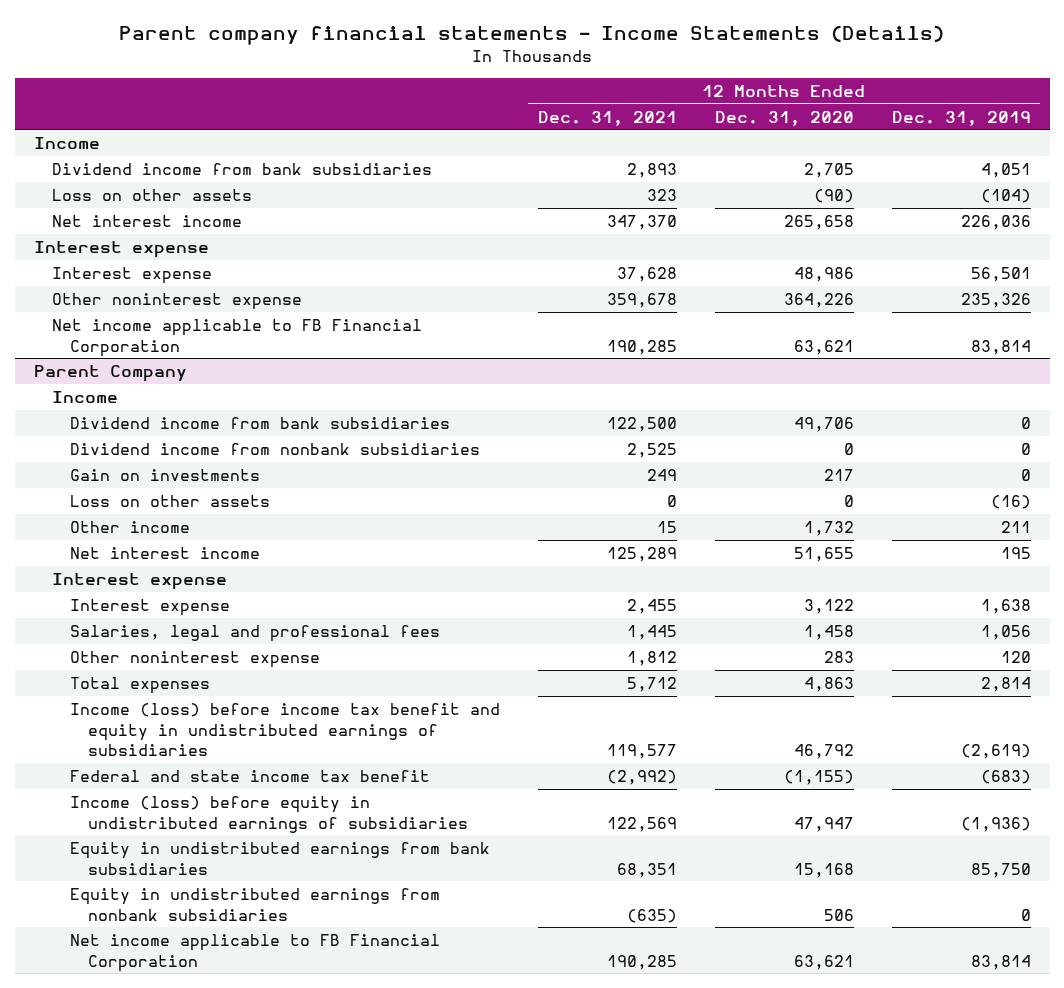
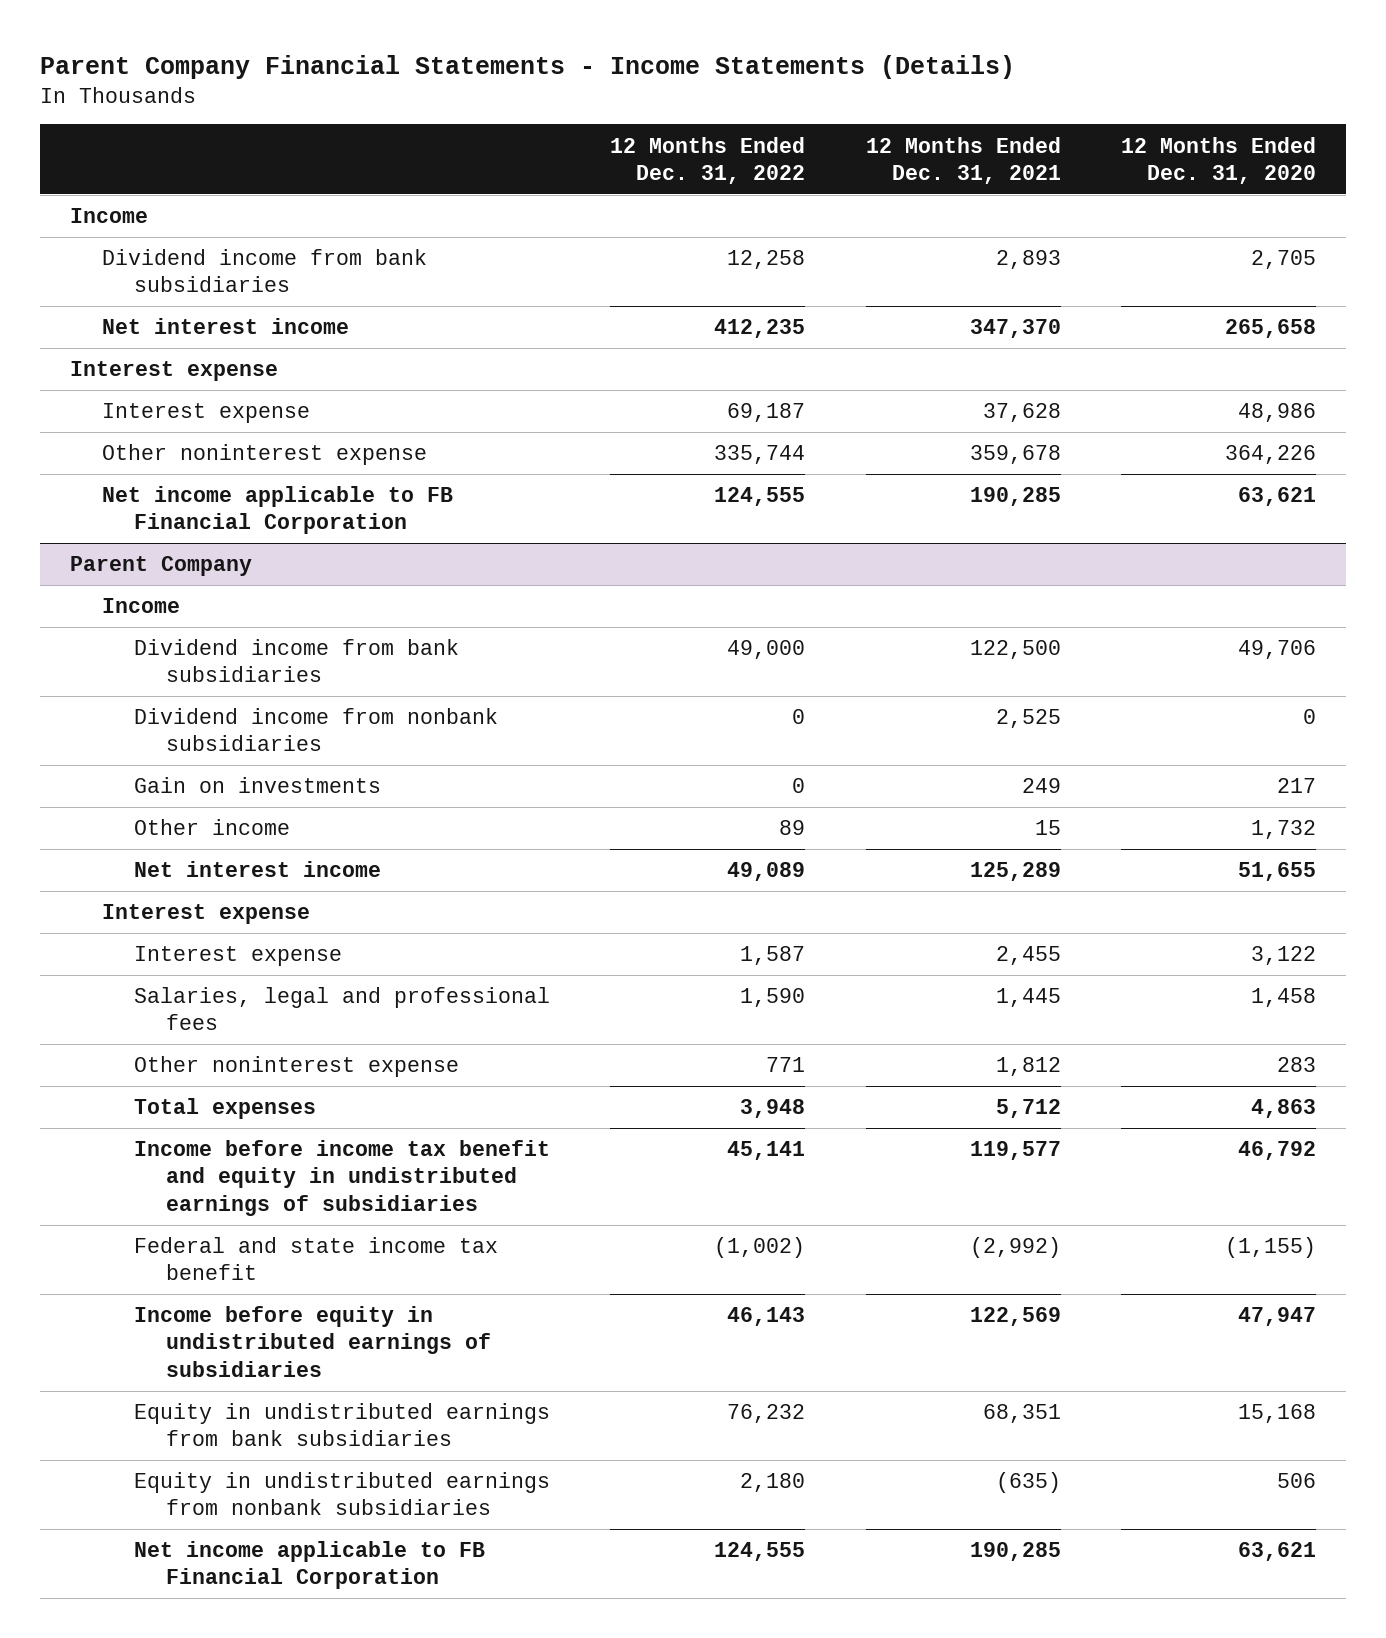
- Parent company financial statements - Income Statements (Details)
+ Parent Company Financial Statements - Income Statements (Details)
- | 12 Months Ended Dec. 31, 2021 | 12 Months Ended Dec. 31, 2020 | 12 Months Ended Dec. 31, 2019
+ | 12 Months Ended Dec. 31, 2022 | 12 Months Ended Dec. 31, 2021 | 12 Months Ended Dec. 31, 2020
- Loss on other assets | 323 | (90) | (104)
@ Parent Company
- Loss on other assets | 0 | 0 | (16)
- Income (loss) before income tax benefit and equity in undistributed earnings of subsidiaries | 119,577 | 46,792 | (2,619)
+ Income before income tax benefit and equity in undistributed earnings of subsidiaries | 45,141 | 119,577 | 46,792
- Income (loss) before equity in undistributed earnings of subsidiaries | 122,569 | 47,947 | (1,936)
+ Income before equity in undistributed earnings of subsidiaries | 46,143 | 122,569 | 47,947

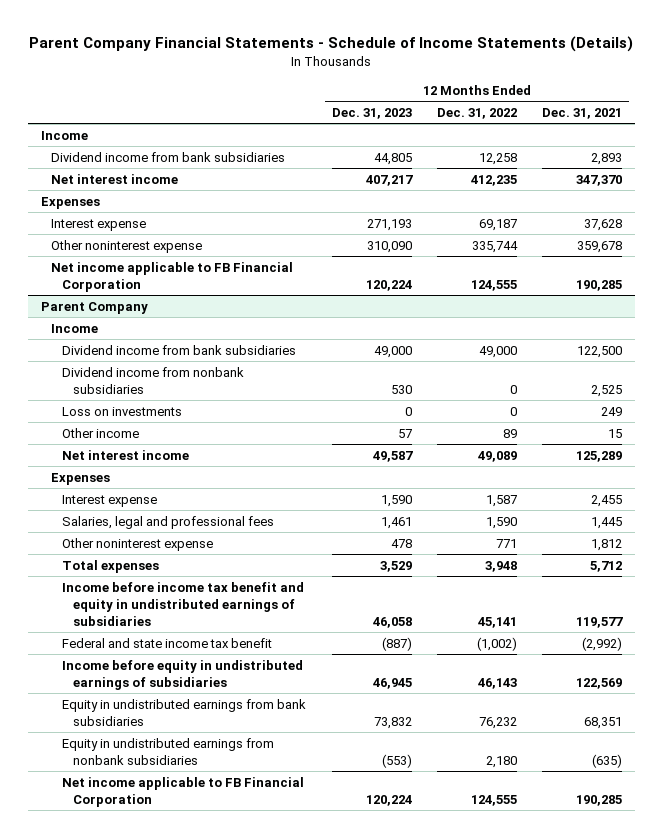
- Parent Company Financial Statements - Income Statements (Details)
+ Parent Company Financial Statements - Schedule of Income Statements (Details)
- | 12 Months Ended Dec. 31, 2022 | 12 Months Ended Dec. 31, 2021 | 12 Months Ended Dec. 31, 2020
+ | 12 Months Ended Dec. 31, 2023 | 12 Months Ended Dec. 31, 2022 | 12 Months Ended Dec. 31, 2021
- Interest expense
+ Expenses
@ Parent Company
- Gain on investments | 0 | 249 | 217
+ Loss on investments | 0 | 0 | 249
- Interest expense
+ Expenses

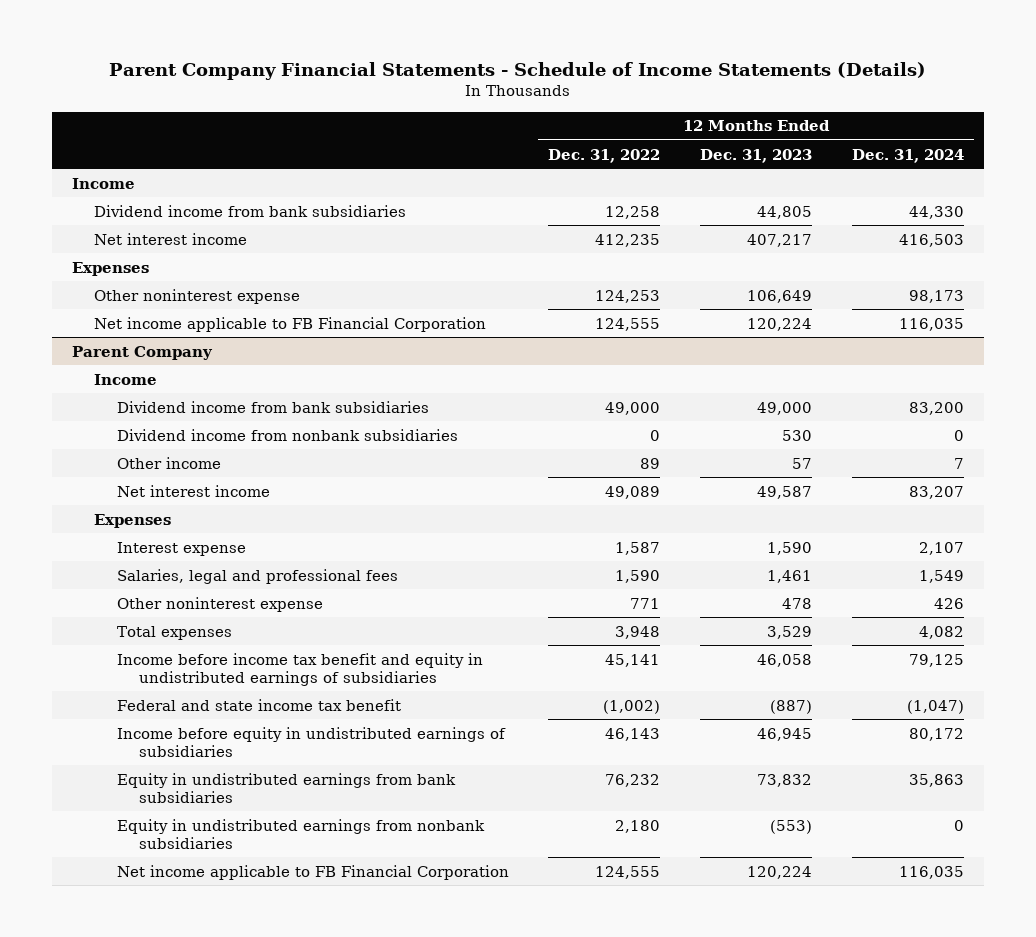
- | 12 Months Ended Dec. 31, 2023 | 12 Months Ended Dec. 31, 2022 | 12 Months Ended Dec. 31, 2021
+ | 12 Months Ended Dec. 31, 2022 | 12 Months Ended Dec. 31, 2023 | 12 Months Ended Dec. 31, 2024
- Interest expense | 271,193 | 69,187 | 37,628
- Other noninterest expense | 310,090 | 335,744 | 359,678
+ Other noninterest expense | 124,253 | 106,649 | 98,173
@ Parent Company
- Loss on investments | 0 | 0 | 249

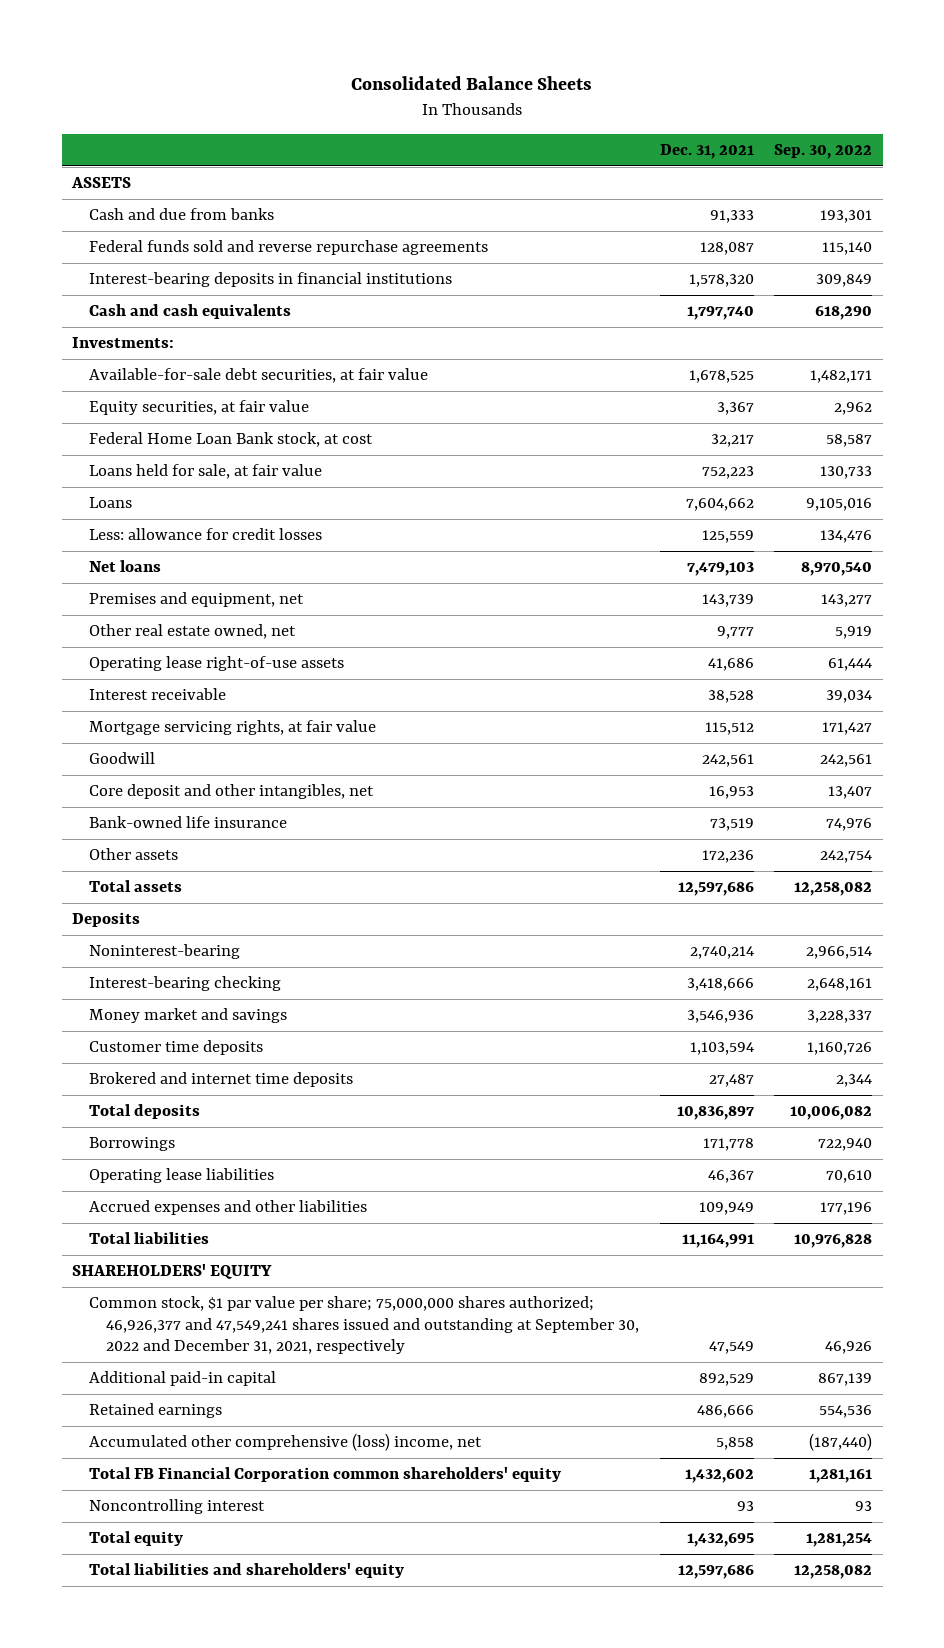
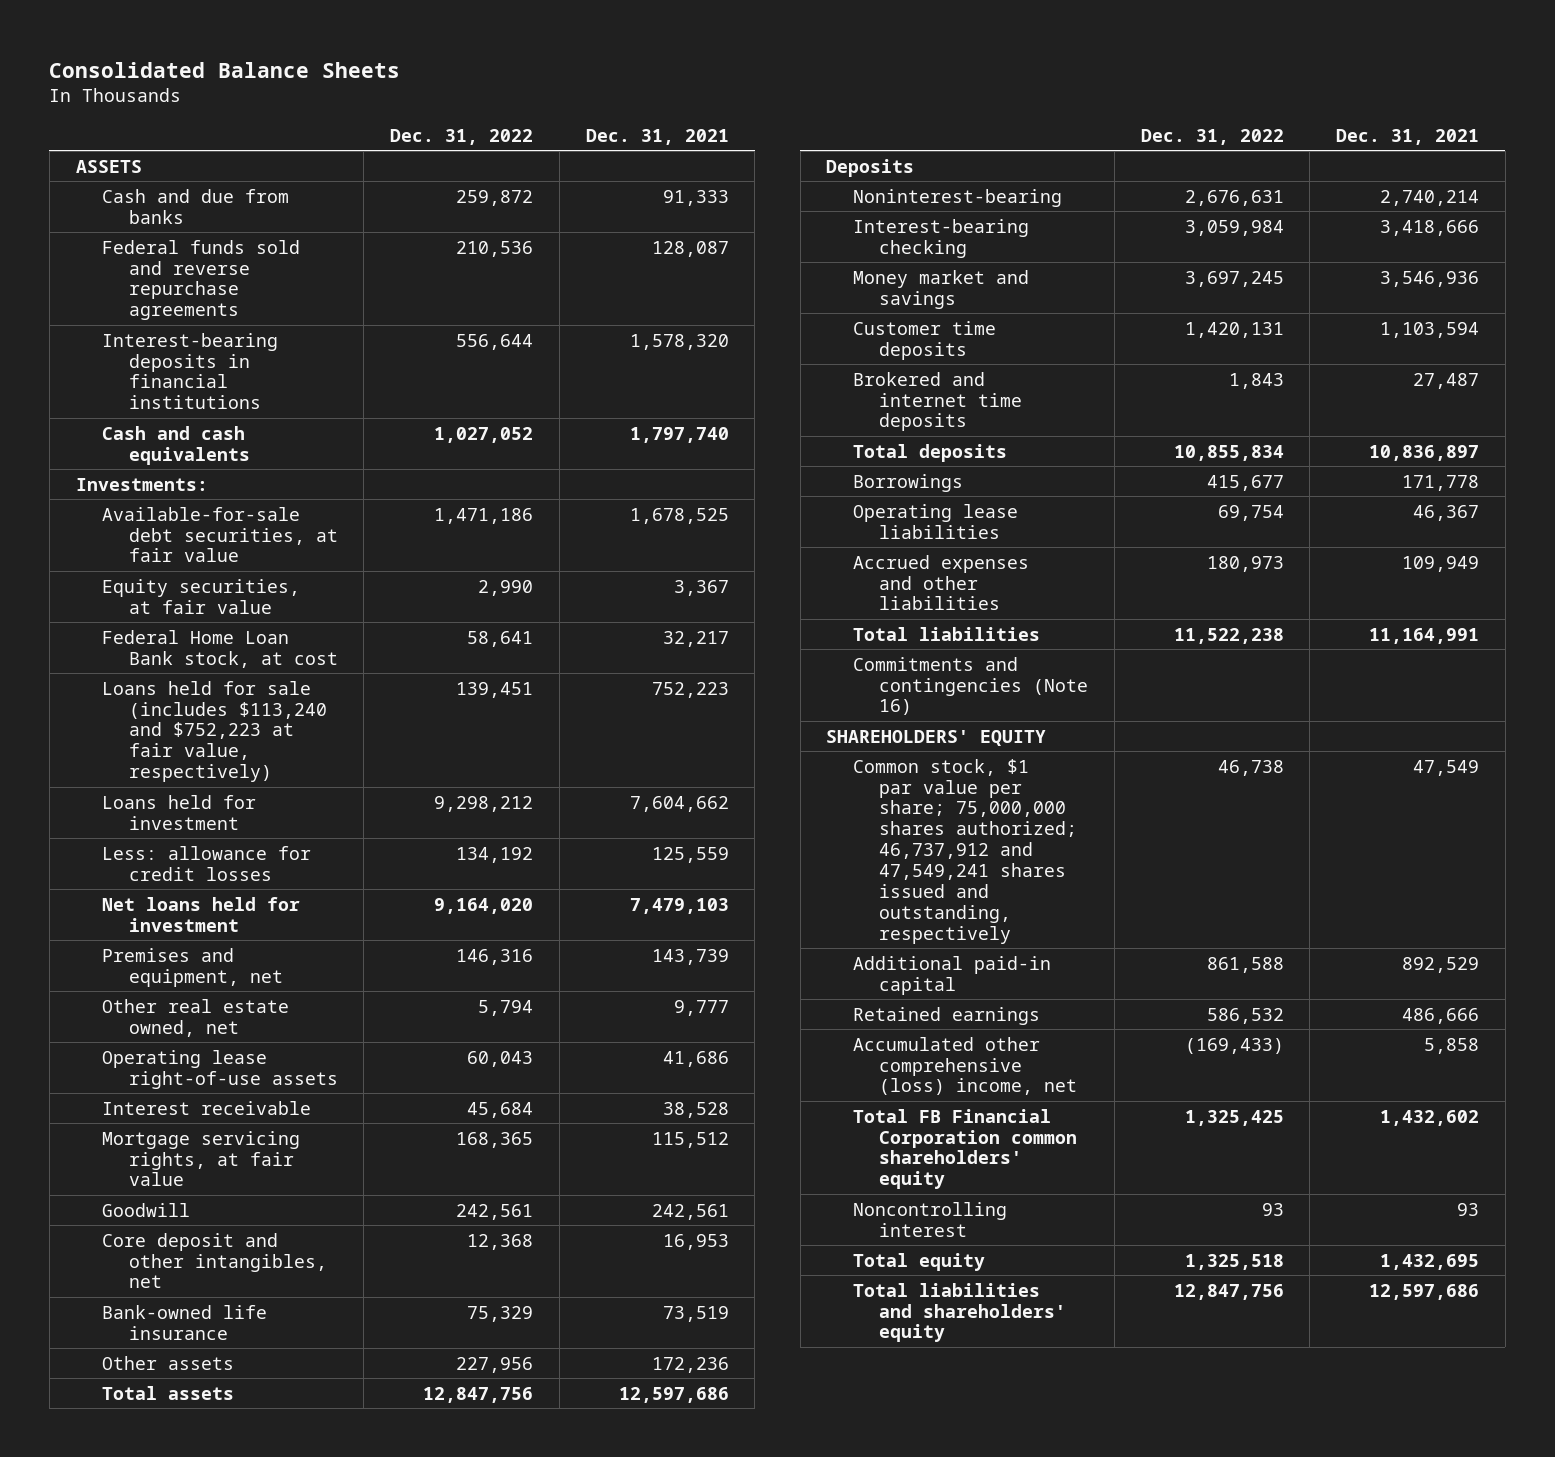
- | Dec. 31, 2021 | Sep. 30, 2022
+ | Dec. 31, 2022 | Dec. 31, 2021
- Loans held for sale, at fair value | 752,223 | 130,733
- Loans | 7,604,662 | 9,105,016
+ Loans held for sale (includes $113,240 and $752,223 at fair value, respectively) | 139,451 | 752,223
+ Loans held for investment | 9,298,212 | 7,604,662
- Net loans | 7,479,103 | 8,970,540
+ Net loans held for investment | 9,164,020 | 7,479,103
+ Commitments and contingencies (Note 16)
- Common stock, $1 par value per share; 75,000,000 shares authorized; 46,926,377 and 47,549,241 shares issued and outstanding at September 30, 2022 and December 31, 2021, respectively | 47,549 | 46,926
+ Common stock, $1 par value per share; 75,000,000 shares authorized; 46,737,912 and 47,549,241 shares issued and outstanding, respectively | 46,738 | 47,549

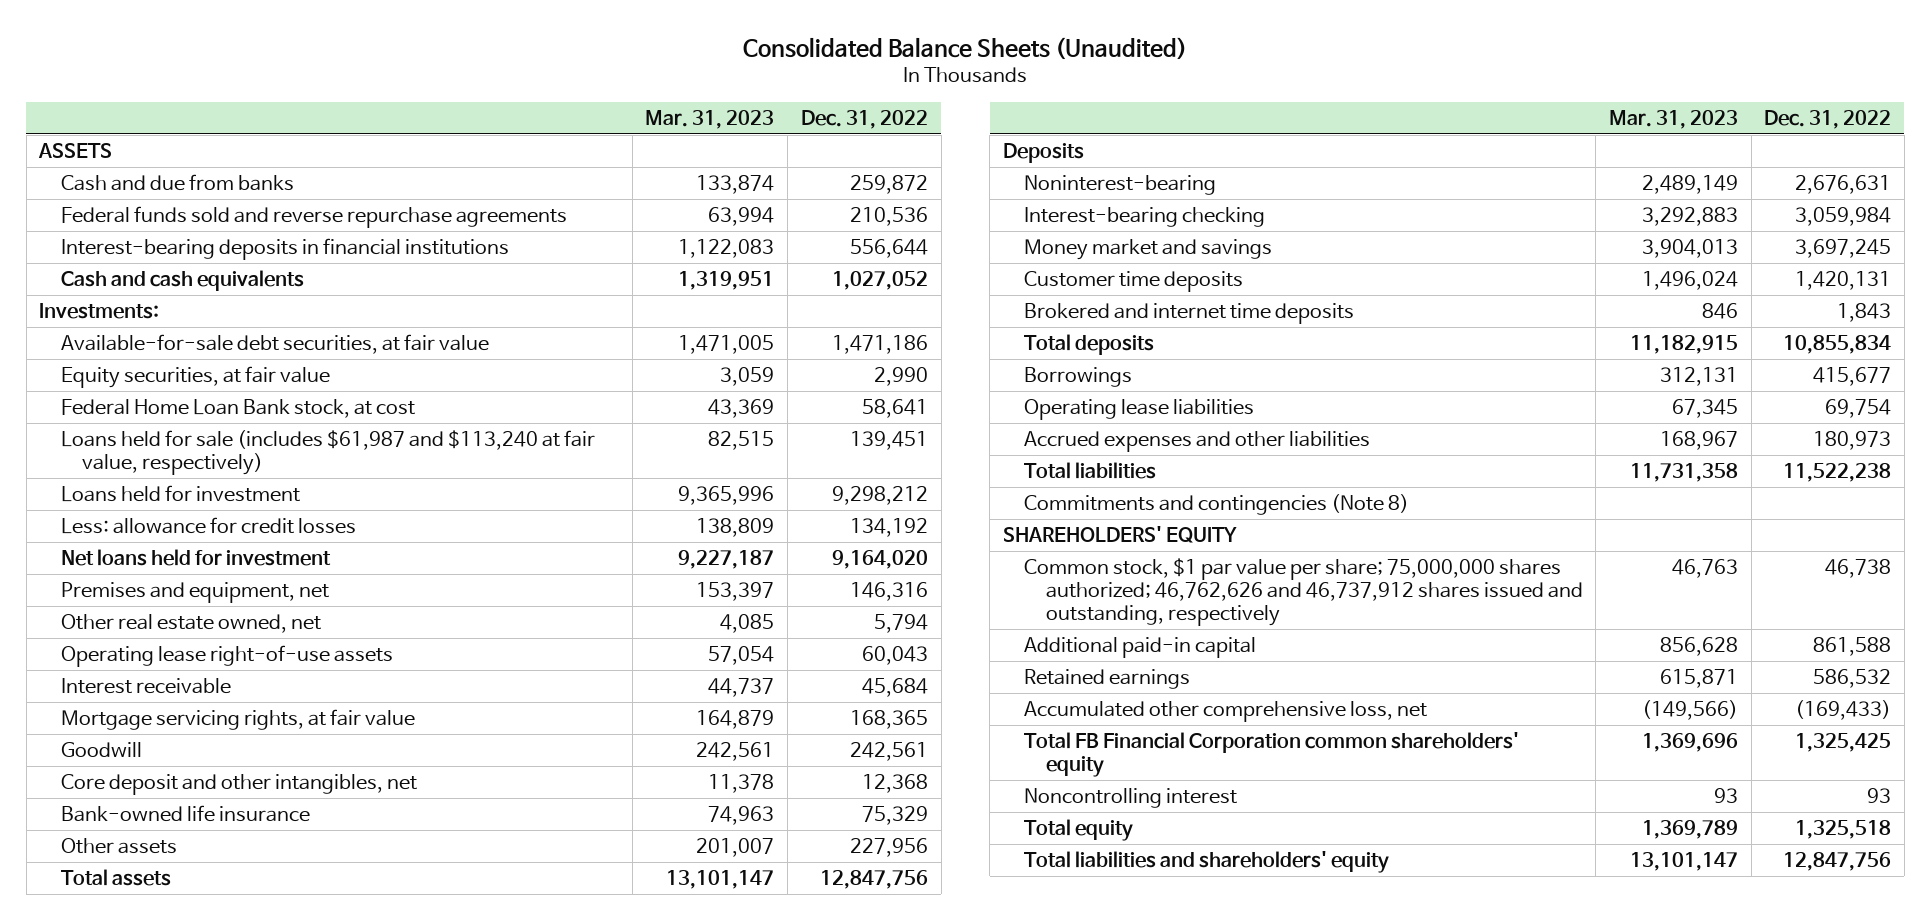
- Consolidated Balance Sheets
+ Consolidated Balance Sheets (Unaudited)
- | Dec. 31, 2022 | Dec. 31, 2021
+ | Mar. 31, 2023 | Dec. 31, 2022
- Loans held for sale (includes $113,240 and $752,223 at fair value, respectively) | 139,451 | 752,223
+ Loans held for sale (includes $61,987 and $113,240 at fair value, respectively) | 82,515 | 139,451
- Commitments and contingencies (Note 16)
+ Commitments and contingencies (Note 8)
- Common stock, $1 par value per share; 75,000,000 shares authorized; 46,737,912 and 47,549,241 shares issued and outstanding, respectively | 46,738 | 47,549
+ Common stock, $1 par value per share; 75,000,000 shares authorized; 46,762,626 and 46,737,912 shares issued and outstanding, respectively | 46,763 | 46,738
- Accumulated other comprehensive (loss) income, net | (169,433) | 5,858
+ Accumulated other comprehensive loss, net | (149,566) | (169,433)

